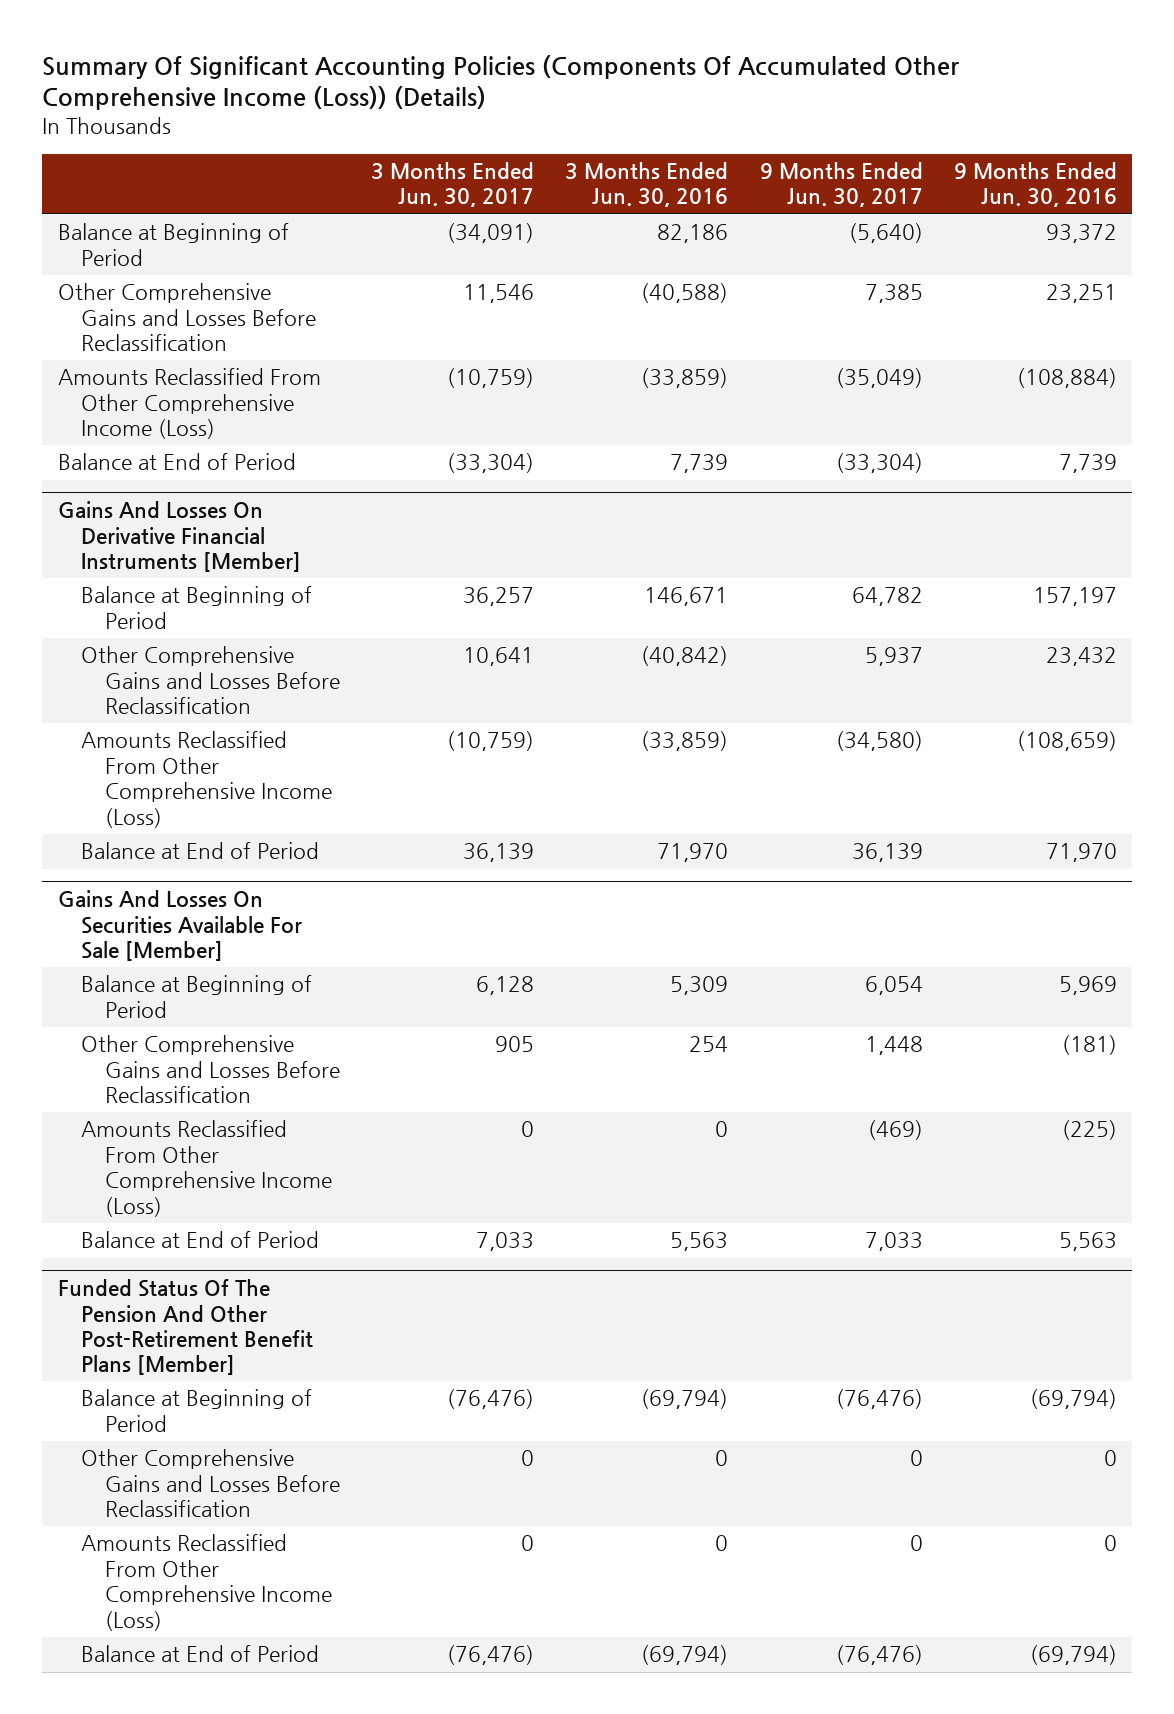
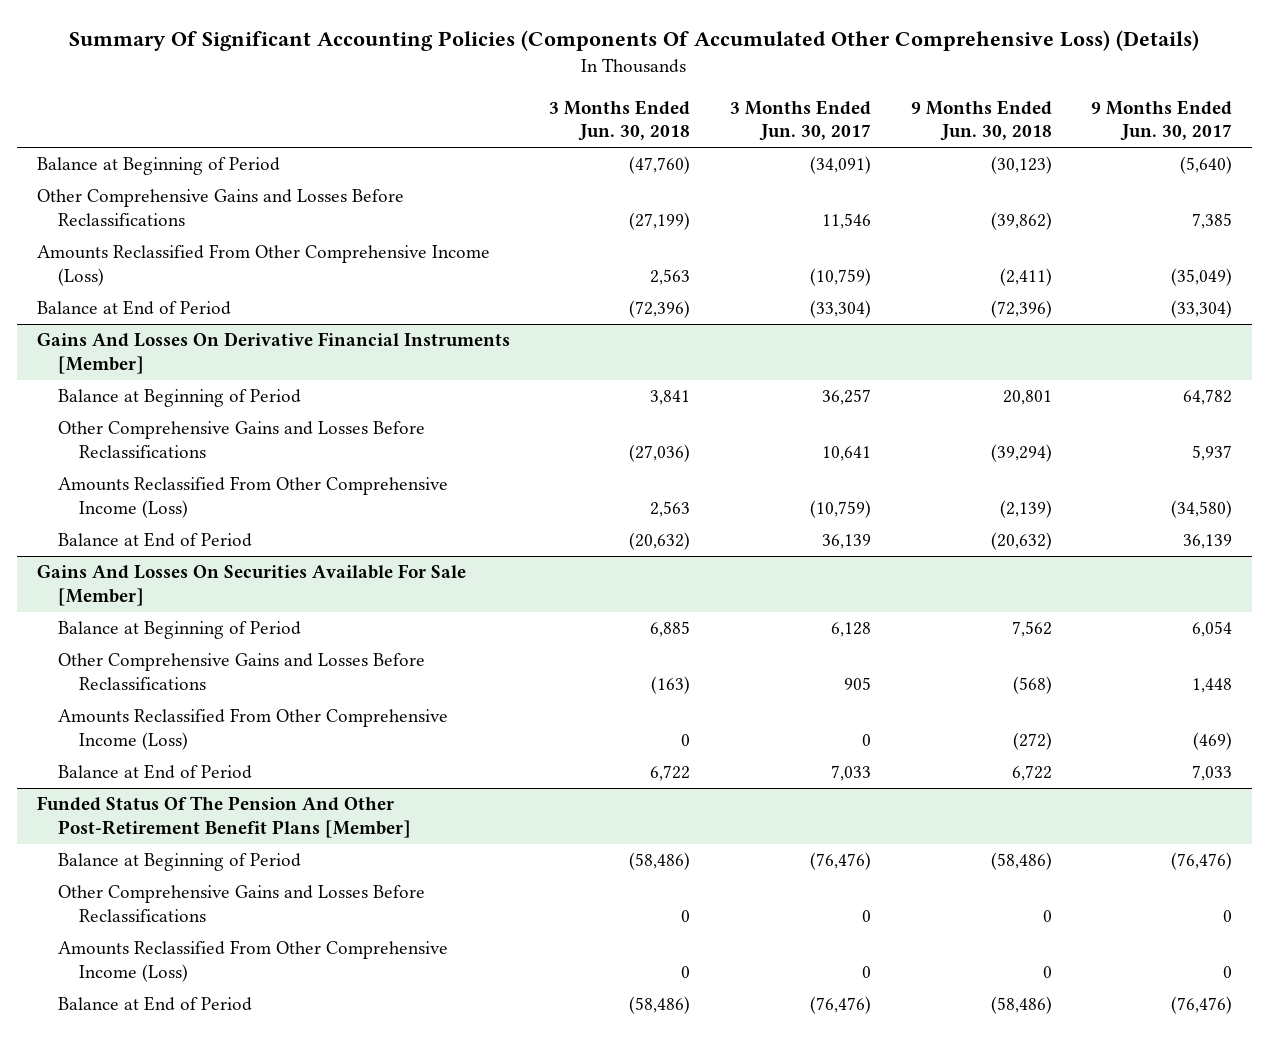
- Summary Of Significant Accounting Policies (Components Of Accumulated Other Comprehensive Income (Loss)) (Details)
+ Summary Of Significant Accounting Policies (Components Of Accumulated Other Comprehensive Loss) (Details)
- | 3 Months Ended Jun. 30, 2017 | 3 Months Ended Jun. 30, 2016 | 9 Months Ended Jun. 30, 2017 | 9 Months Ended Jun. 30, 2016
+ | 3 Months Ended Jun. 30, 2018 | 3 Months Ended Jun. 30, 2017 | 9 Months Ended Jun. 30, 2018 | 9 Months Ended Jun. 30, 2017
- Other Comprehensive Gains and Losses Before Reclassification | 11,546 | (40,588) | 7,385 | 23,251
+ Other Comprehensive Gains and Losses Before Reclassifications | (27,199) | 11,546 | (39,862) | 7,385
@ Gains And Losses On Derivative Financial Instruments [Member]
- Other Comprehensive Gains and Losses Before Reclassification | 10,641 | (40,842) | 5,937 | 23,432
+ Other Comprehensive Gains and Losses Before Reclassifications | (27,036) | 10,641 | (39,294) | 5,937
@ Gains And Losses On Securities Available For Sale [Member]
- Other Comprehensive Gains and Losses Before Reclassification | 905 | 254 | 1,448 | (181)
+ Other Comprehensive Gains and Losses Before Reclassifications | (163) | 905 | (568) | 1,448
@ Funded Status Of The Pension And Other Post-Retirement Benefit Plans [Member]
- Other Comprehensive Gains and Losses Before Reclassification | 0 | 0 | 0 | 0
+ Other Comprehensive Gains and Losses Before Reclassifications | 0 | 0 | 0 | 0

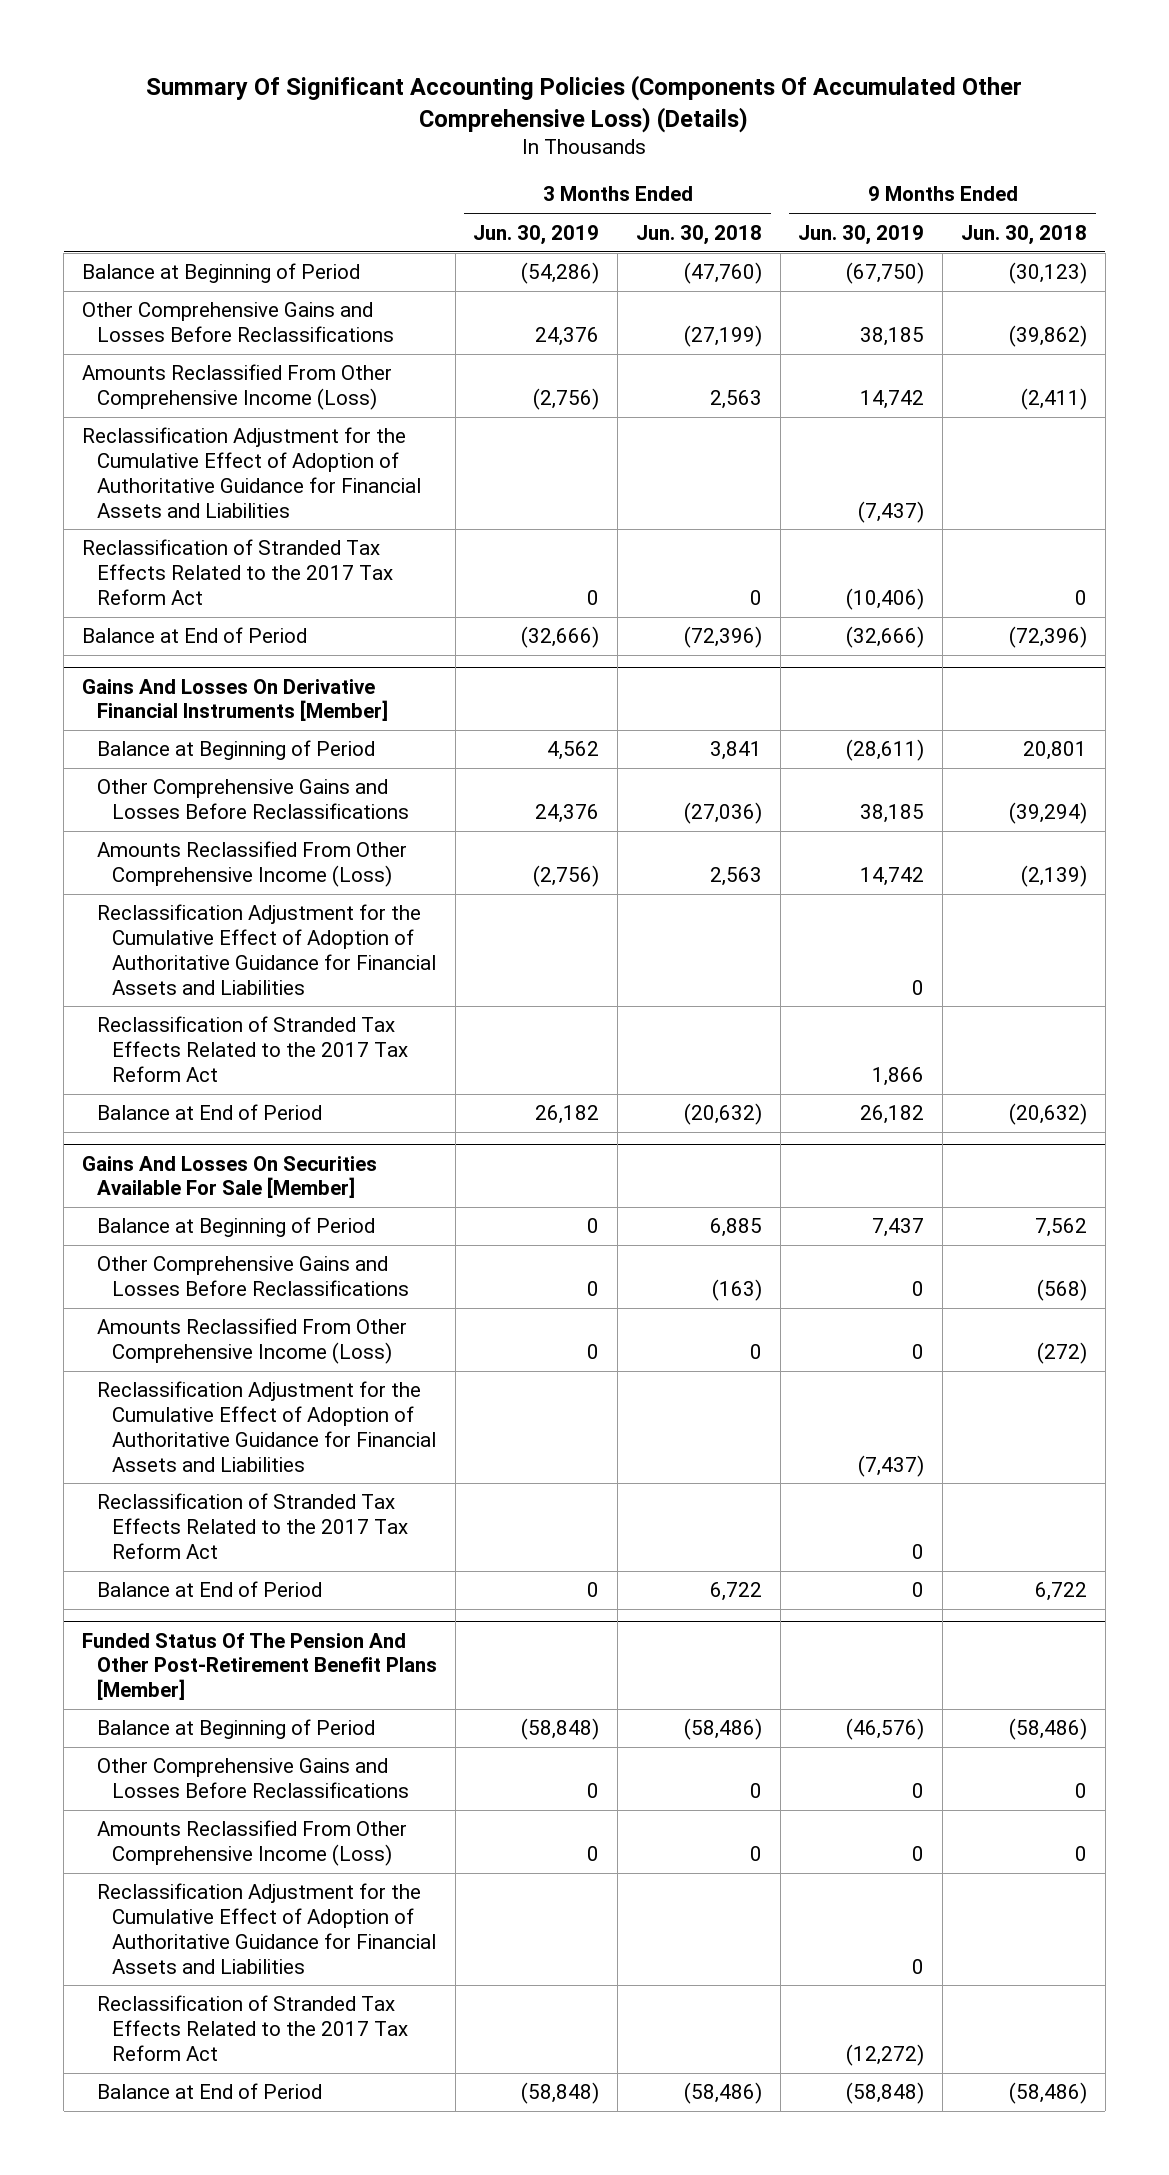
- | 3 Months Ended Jun. 30, 2018 | 3 Months Ended Jun. 30, 2017 | 9 Months Ended Jun. 30, 2018 | 9 Months Ended Jun. 30, 2017
+ | 3 Months Ended Jun. 30, 2019 | 3 Months Ended Jun. 30, 2018 | 9 Months Ended Jun. 30, 2019 | 9 Months Ended Jun. 30, 2018
+ Reclassification Adjustment for the Cumulative Effect of Adoption of Authoritative Guidance for Financial Assets and Liabilities | | | (7,437) |
+ Reclassification of Stranded Tax Effects Related to the 2017 Tax Reform Act | 0 | 0 | (10,406) | 0
@ Gains And Losses On Derivative Financial Instruments [Member]
+ Reclassification Adjustment for the Cumulative Effect of Adoption of Authoritative Guidance for Financial Assets and Liabilities | | | 0 |
+ Reclassification of Stranded Tax Effects Related to the 2017 Tax Reform Act | | | 1,866 |
@ Gains And Losses On Securities Available For Sale [Member]
+ Reclassification Adjustment for the Cumulative Effect of Adoption of Authoritative Guidance for Financial Assets and Liabilities | | | (7,437) |
+ Reclassification of Stranded Tax Effects Related to the 2017 Tax Reform Act | | | 0 |
@ Funded Status Of The Pension And Other Post-Retirement Benefit Plans [Member]
+ Reclassification Adjustment for the Cumulative Effect of Adoption of Authoritative Guidance for Financial Assets and Liabilities | | | 0 |
+ Reclassification of Stranded Tax Effects Related to the 2017 Tax Reform Act | | | (12,272) |

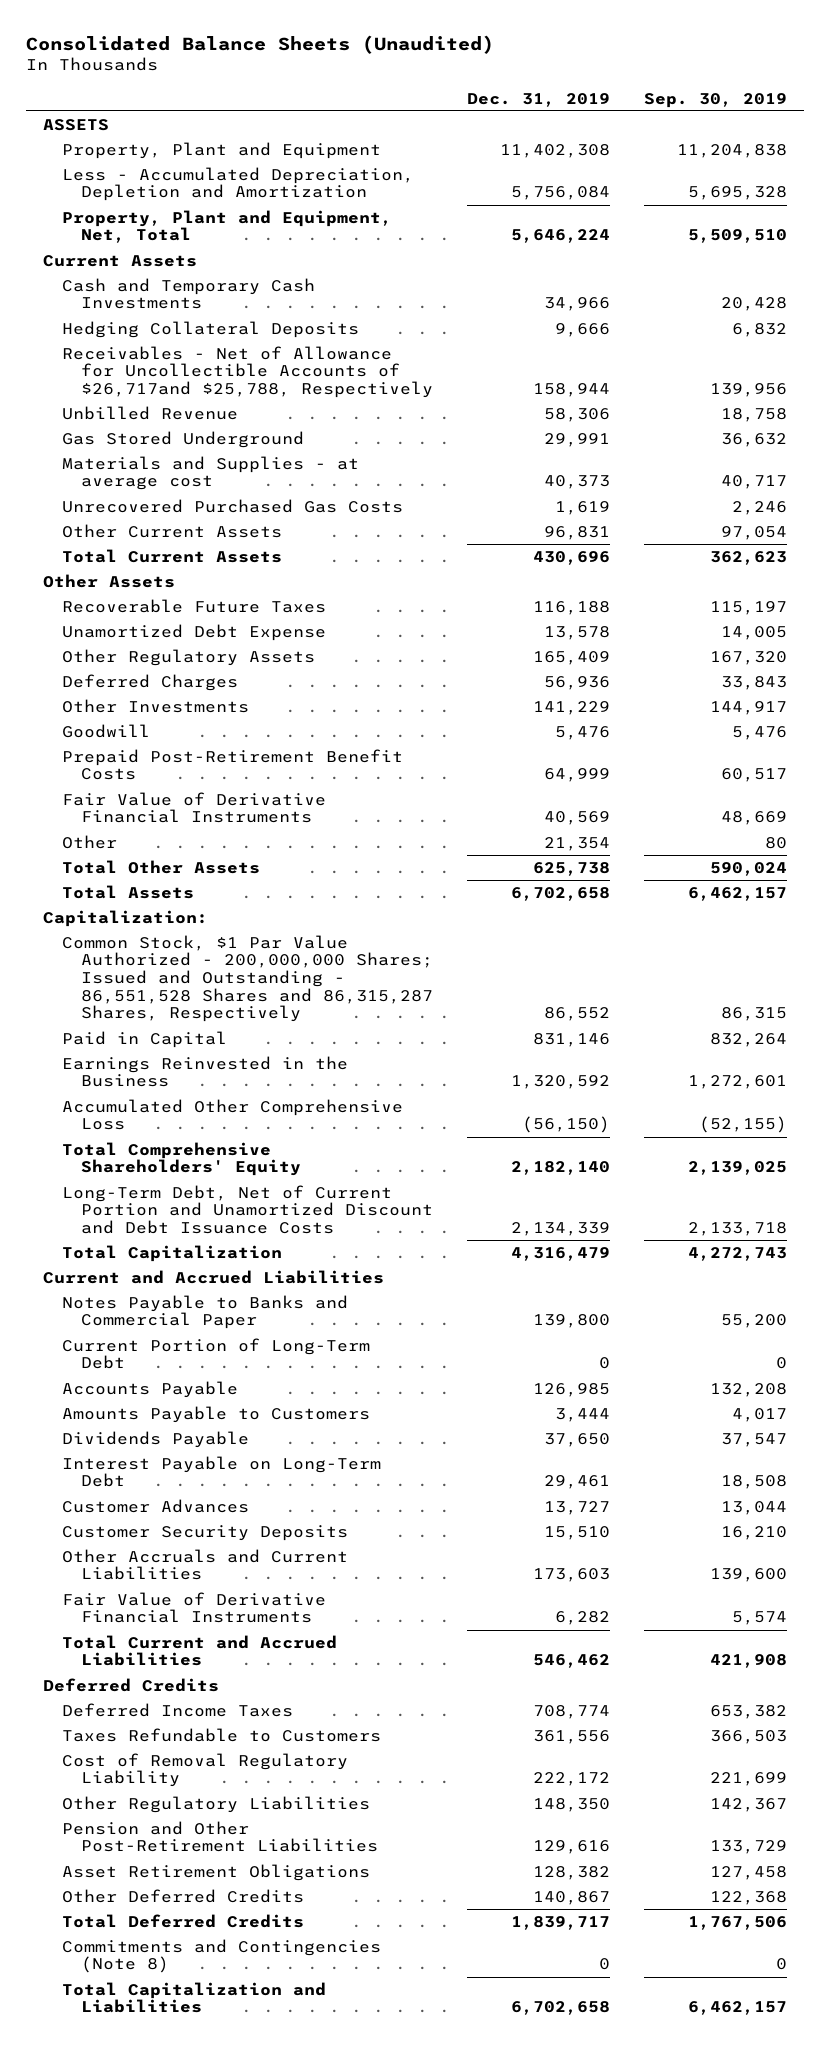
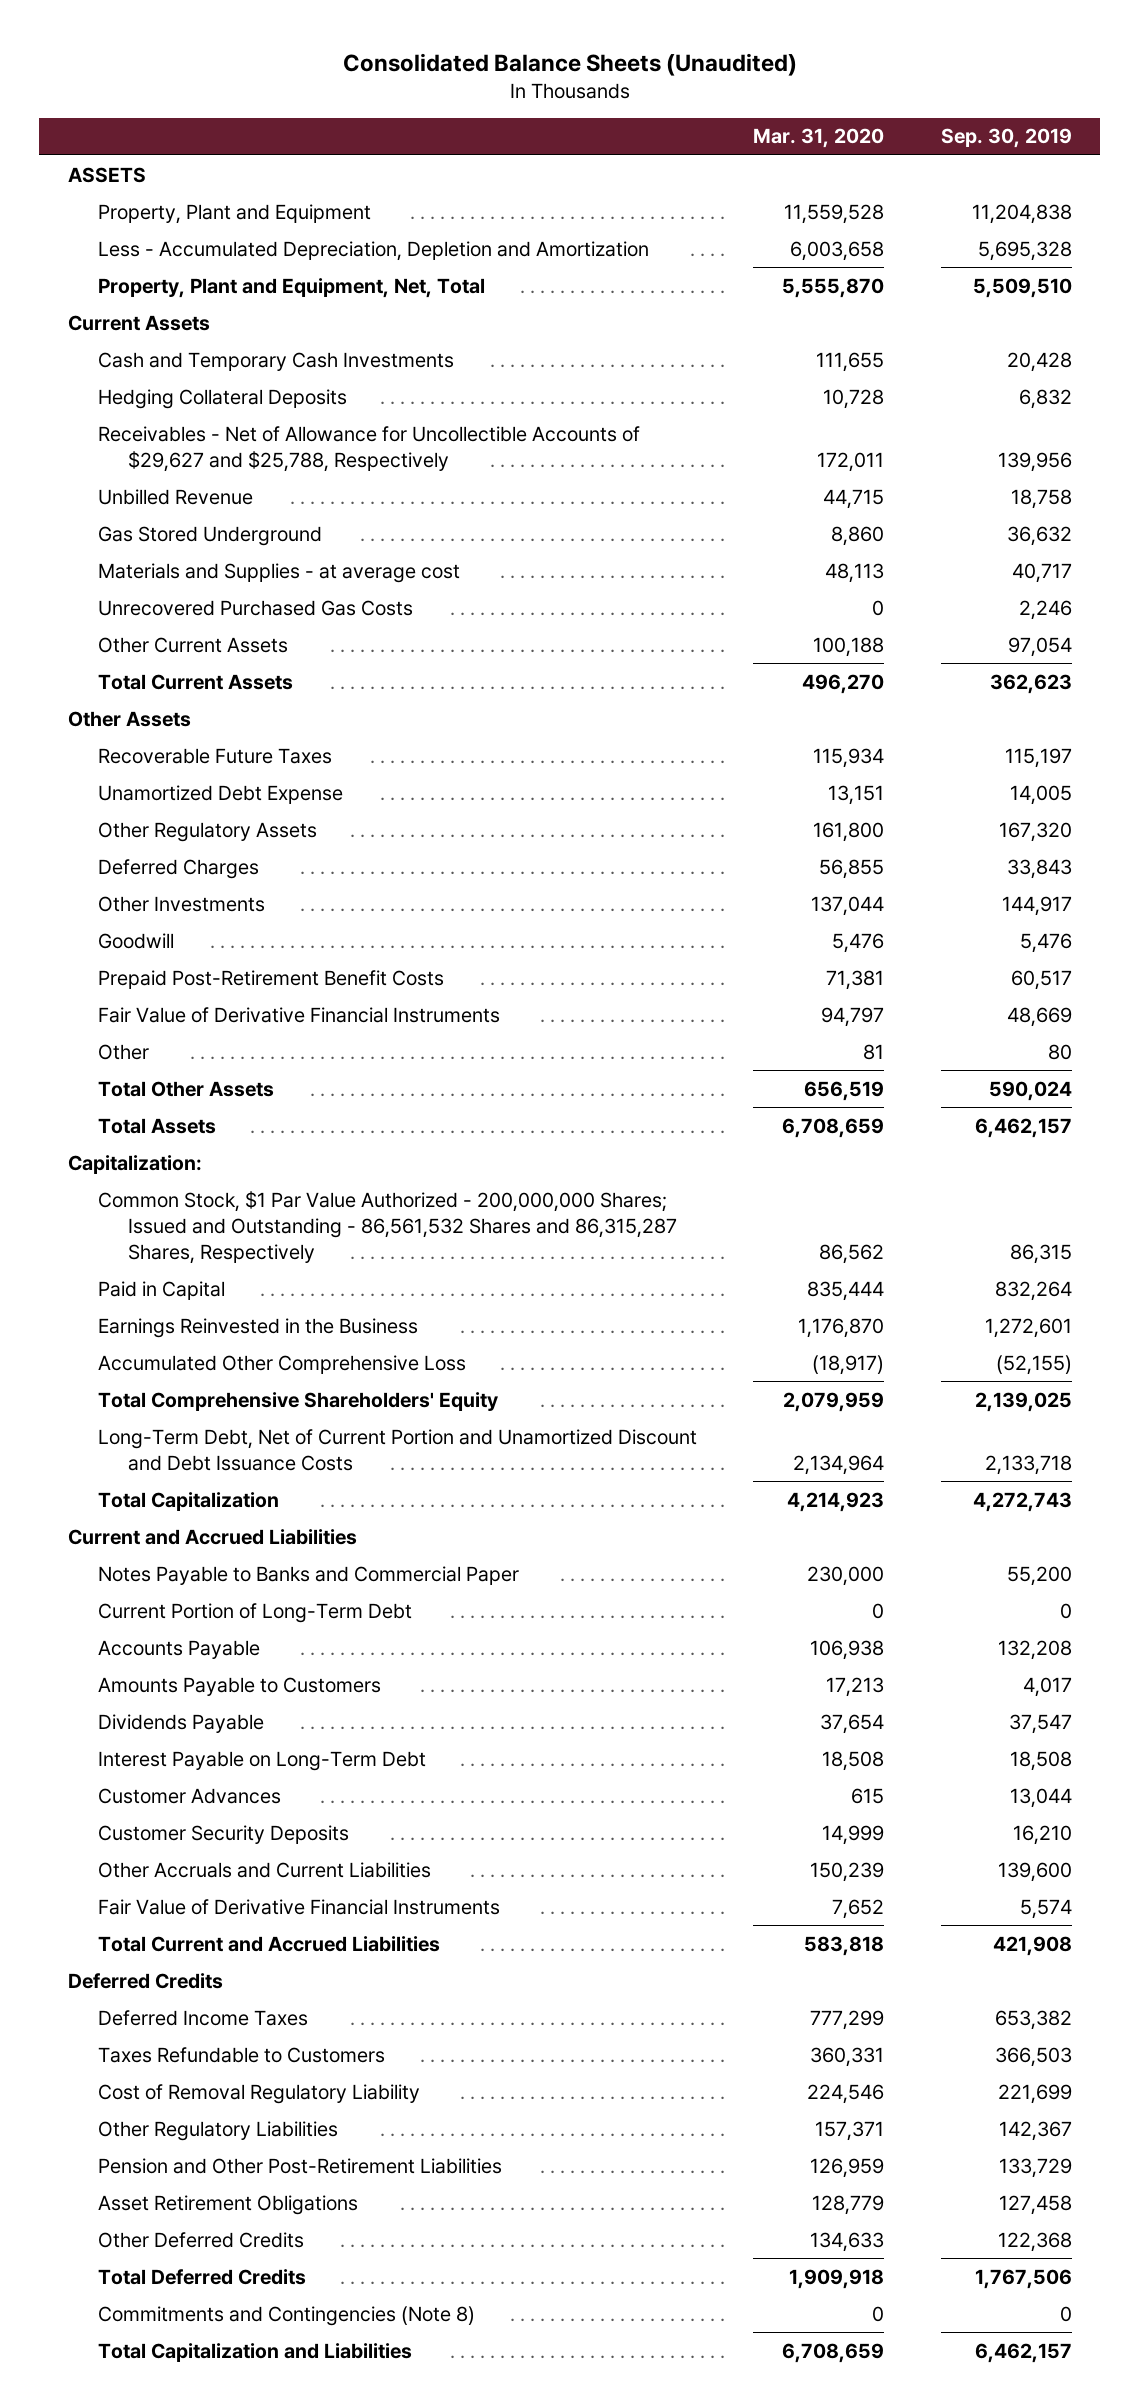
- | Dec. 31, 2019 | Sep. 30, 2019
+ | Mar. 31, 2020 | Sep. 30, 2019
- Receivables - Net of Allowance for Uncollectible Accounts of $26,717and $25,788, Respectively | 158,944 | 139,956
+ Receivables - Net of Allowance for Uncollectible Accounts of $29,627 and $25,788, Respectively | 172,011 | 139,956
- Common Stock, $1 Par Value Authorized - 200,000,000 Shares; Issued and Outstanding - 86,551,528 Shares and 86,315,287 Shares, Respectively | 86,552 | 86,315
+ Common Stock, $1 Par Value Authorized - 200,000,000 Shares; Issued and Outstanding - 86,561,532 Shares and 86,315,287 Shares, Respectively | 86,562 | 86,315

